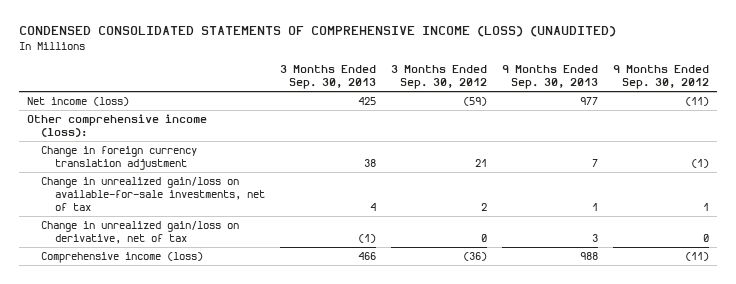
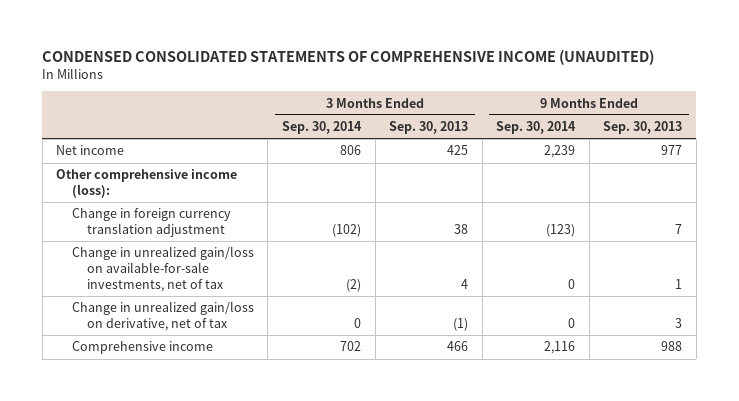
- CONDENSED CONSOLIDATED STATEMENTS OF COMPREHENSIVE INCOME (LOSS) (UNAUDITED)
+ CONDENSED CONSOLIDATED STATEMENTS OF COMPREHENSIVE INCOME (UNAUDITED)
- | 3 Months Ended Sep. 30, 2013 | 3 Months Ended Sep. 30, 2012 | 9 Months Ended Sep. 30, 2013 | 9 Months Ended Sep. 30, 2012
+ | 3 Months Ended Sep. 30, 2014 | 3 Months Ended Sep. 30, 2013 | 9 Months Ended Sep. 30, 2014 | 9 Months Ended Sep. 30, 2013
- Net income (loss) | 425 | (59) | 977 | (11)
+ Net income | 806 | 425 | 2,239 | 977
- Comprehensive income (loss) | 466 | (36) | 988 | (11)
+ Comprehensive income | 702 | 466 | 2,116 | 988

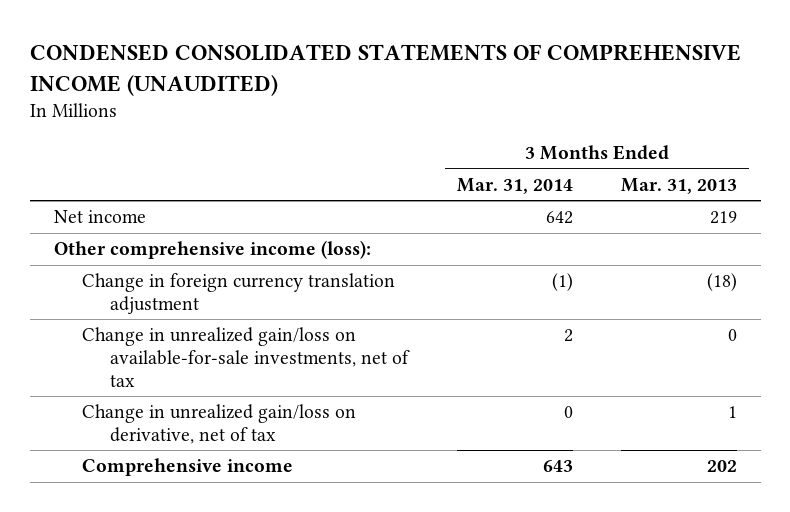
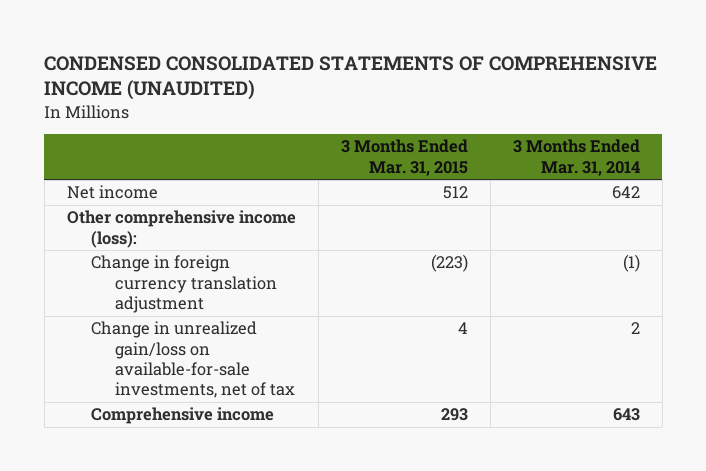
- | 3 Months Ended Mar. 31, 2014 | 3 Months Ended Mar. 31, 2013
+ | 3 Months Ended Mar. 31, 2015 | 3 Months Ended Mar. 31, 2014
- Change in unrealized gain/loss on derivative, net of tax | 0 | 1

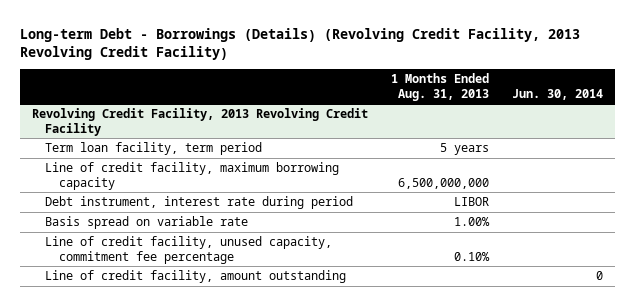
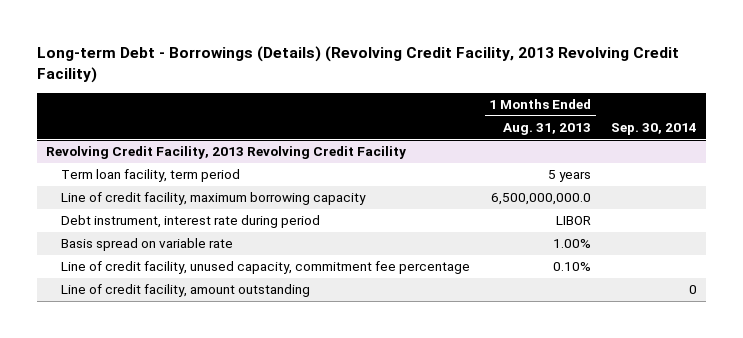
- | 1 Months Ended Aug. 31, 2013 | Jun. 30, 2014
+ | 1 Months Ended Aug. 31, 2013 | Sep. 30, 2014
@ Revolving Credit Facility, 2013 Revolving Credit Facility
- Line of credit facility, maximum borrowing capacity | 6,500,000,000 |
+ Line of credit facility, maximum borrowing capacity | 6,500,000,000.0 |

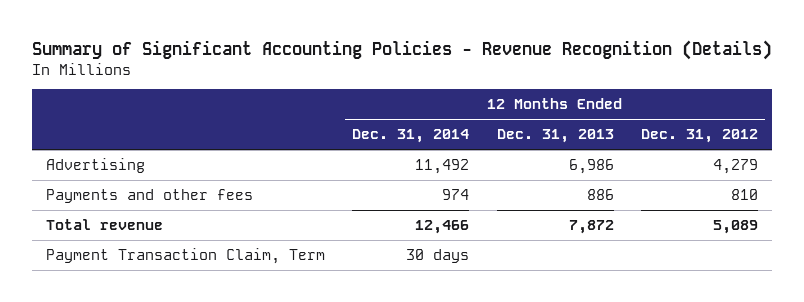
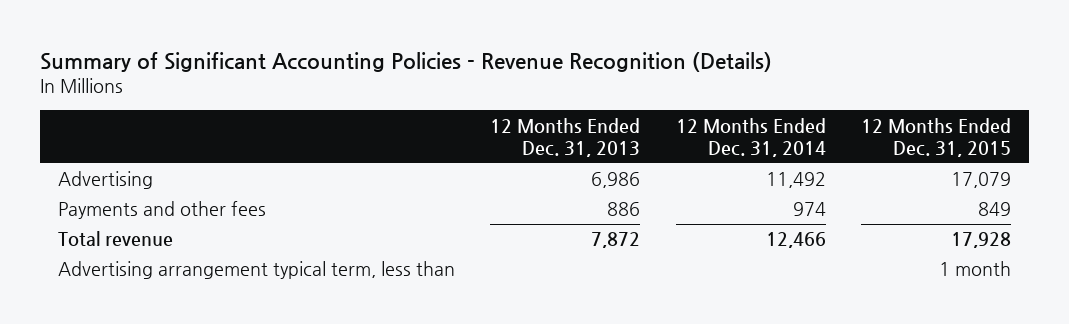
- | 12 Months Ended Dec. 31, 2014 | 12 Months Ended Dec. 31, 2013 | 12 Months Ended Dec. 31, 2012
+ | 12 Months Ended Dec. 31, 2013 | 12 Months Ended Dec. 31, 2014 | 12 Months Ended Dec. 31, 2015
- Payment Transaction Claim, Term | 30 days | |
+ Advertising arrangement typical term, less than | | | 1 month

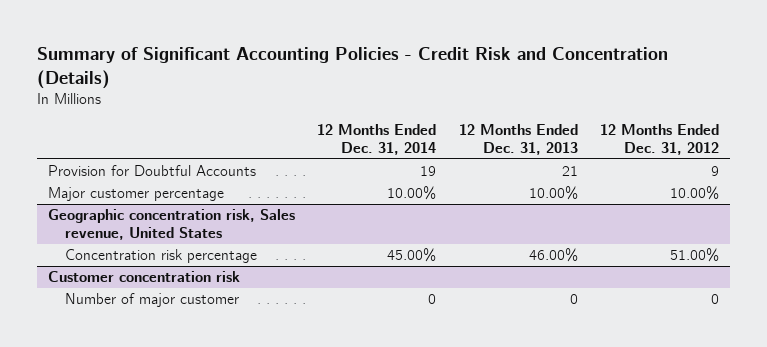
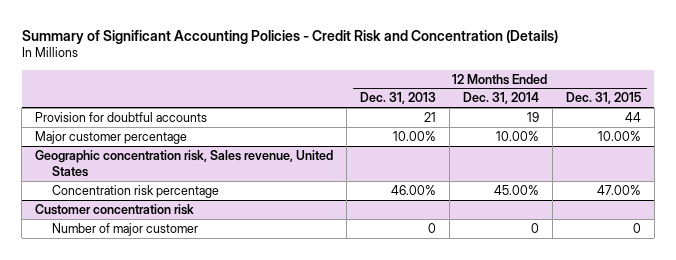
- | 12 Months Ended Dec. 31, 2014 | 12 Months Ended Dec. 31, 2013 | 12 Months Ended Dec. 31, 2012
+ | 12 Months Ended Dec. 31, 2013 | 12 Months Ended Dec. 31, 2014 | 12 Months Ended Dec. 31, 2015
- Provision for Doubtful Accounts | 19 | 21 | 9
+ Provision for doubtful accounts | 21 | 19 | 44

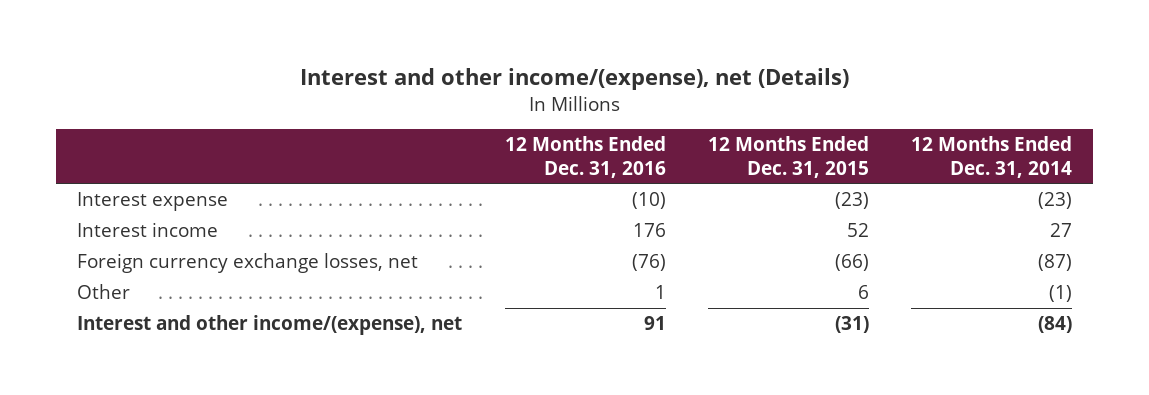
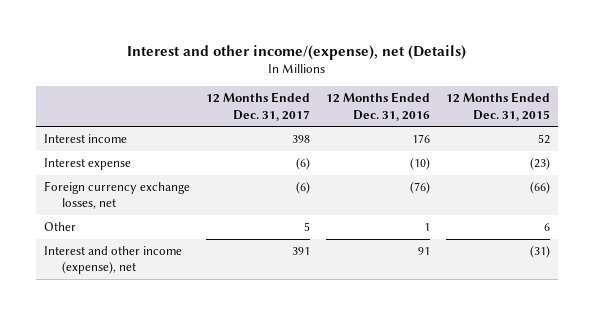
- | 12 Months Ended Dec. 31, 2016 | 12 Months Ended Dec. 31, 2015 | 12 Months Ended Dec. 31, 2014
+ | 12 Months Ended Dec. 31, 2017 | 12 Months Ended Dec. 31, 2016 | 12 Months Ended Dec. 31, 2015
moved down: Interest expense | (6) | (10) | (23)
- Interest and other income/(expense), net | 91 | (31) | (84)
+ Interest and other income (expense), net | 391 | 91 | (31)

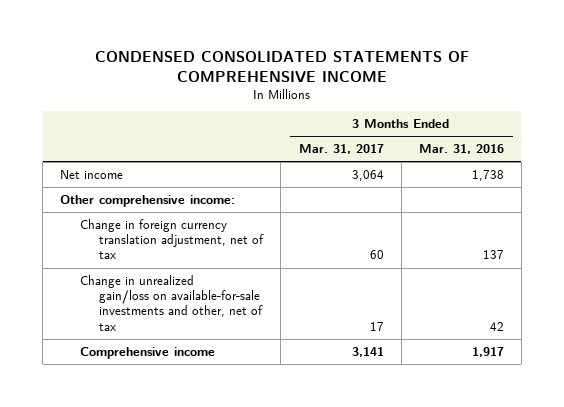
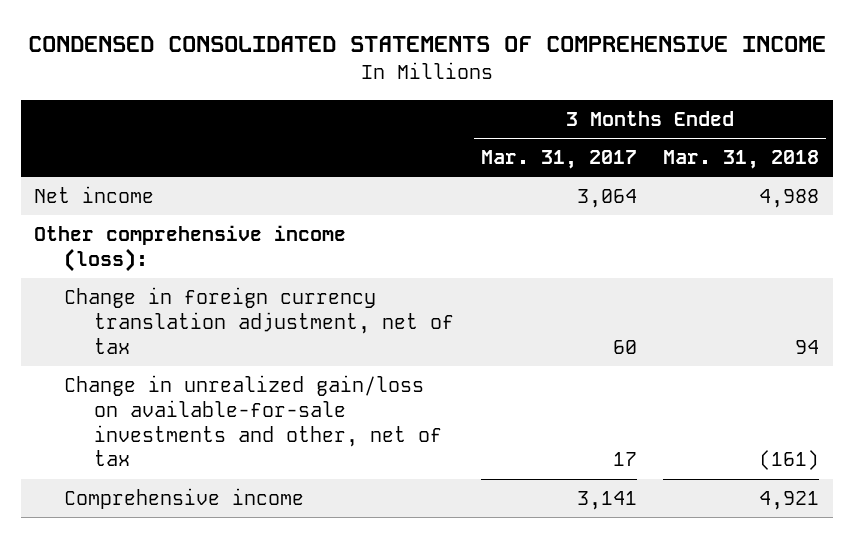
- | 3 Months Ended Mar. 31, 2017 | 3 Months Ended Mar. 31, 2016
+ | 3 Months Ended Mar. 31, 2017 | 3 Months Ended Mar. 31, 2018
- Other comprehensive income:
+ Other comprehensive income (loss):

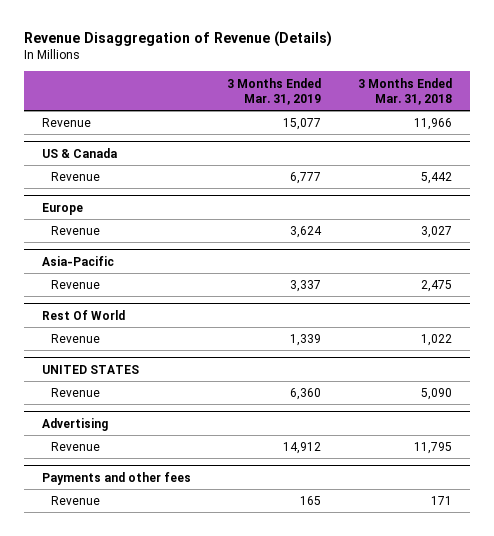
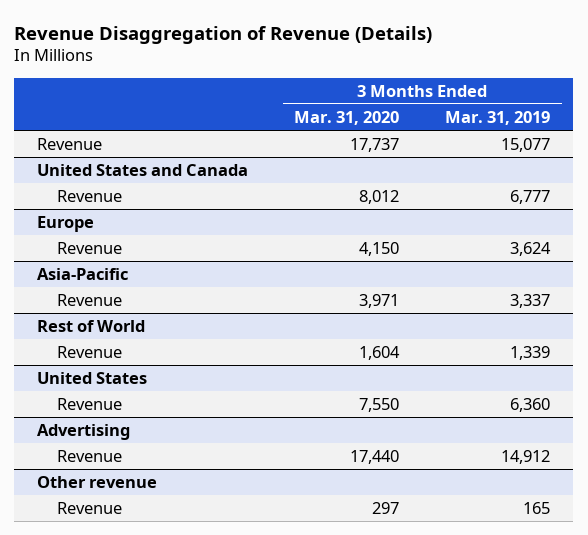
- | 3 Months Ended Mar. 31, 2019 | 3 Months Ended Mar. 31, 2018
+ | 3 Months Ended Mar. 31, 2020 | 3 Months Ended Mar. 31, 2019
- US & Canada
+ United States and Canada
- Rest Of World
+ Rest of World
- UNITED STATES
+ United States
- Payments and other fees
+ Other revenue

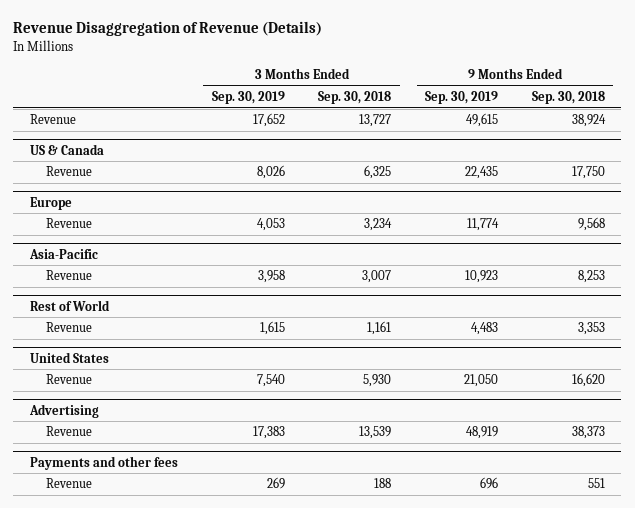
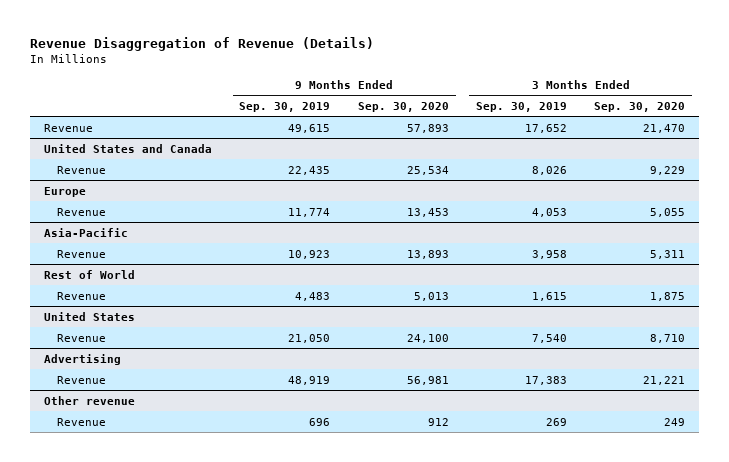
- | 3 Months Ended Sep. 30, 2019 | 3 Months Ended Sep. 30, 2018 | 9 Months Ended Sep. 30, 2019 | 9 Months Ended Sep. 30, 2018
+ | 9 Months Ended Sep. 30, 2019 | 9 Months Ended Sep. 30, 2020 | 3 Months Ended Sep. 30, 2019 | 3 Months Ended Sep. 30, 2020
- US & Canada
+ United States and Canada
- Payments and other fees
+ Other revenue

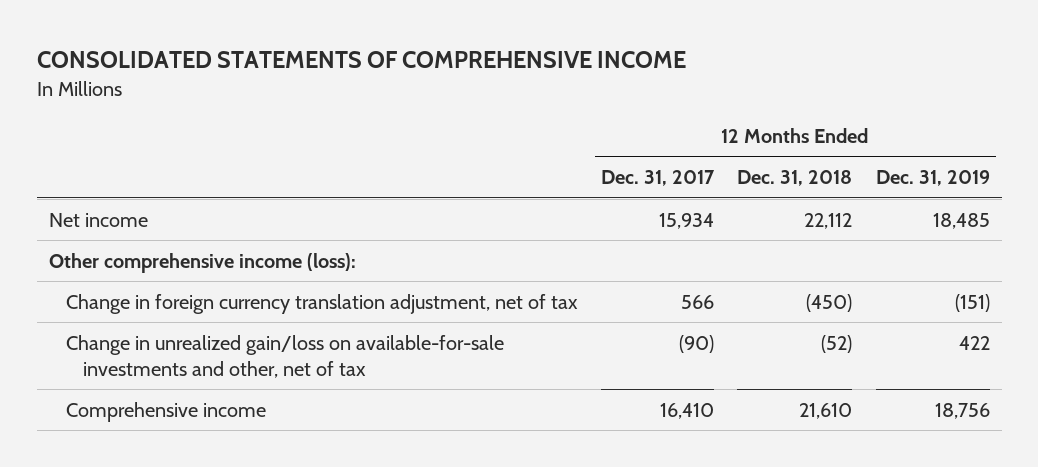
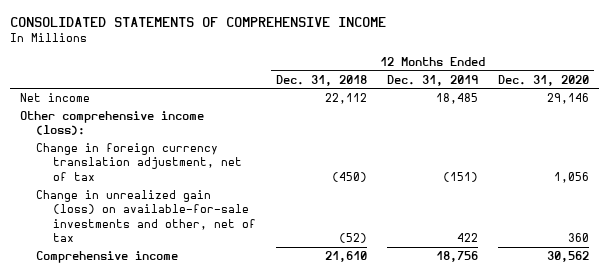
- | 12 Months Ended Dec. 31, 2017 | 12 Months Ended Dec. 31, 2018 | 12 Months Ended Dec. 31, 2019
+ | 12 Months Ended Dec. 31, 2018 | 12 Months Ended Dec. 31, 2019 | 12 Months Ended Dec. 31, 2020
- Change in unrealized gain/loss on available-for-sale investments and other, net of tax | (90) | (52) | 422
+ Change in unrealized gain (loss) on available-for-sale investments and other, net of tax | (52) | 422 | 360

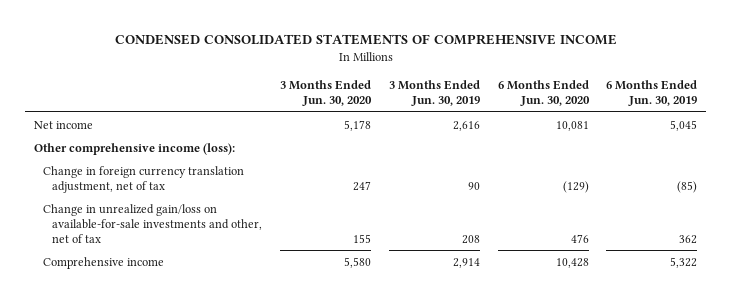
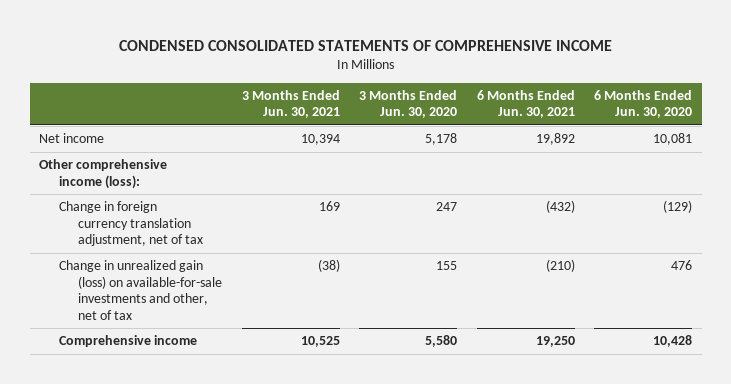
- | 3 Months Ended Jun. 30, 2020 | 3 Months Ended Jun. 30, 2019 | 6 Months Ended Jun. 30, 2020 | 6 Months Ended Jun. 30, 2019
+ | 3 Months Ended Jun. 30, 2021 | 3 Months Ended Jun. 30, 2020 | 6 Months Ended Jun. 30, 2021 | 6 Months Ended Jun. 30, 2020
- Change in unrealized gain/loss on available-for-sale investments and other, net of tax | 155 | 208 | 476 | 362
+ Change in unrealized gain (loss) on available-for-sale investments and other, net of tax | (38) | 155 | (210) | 476

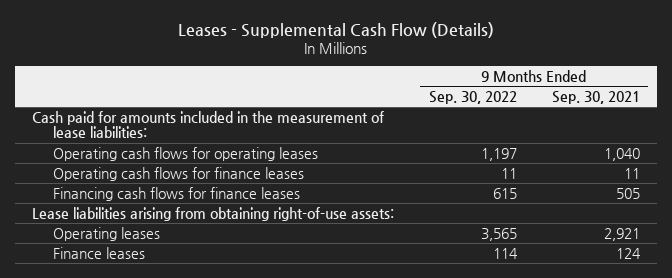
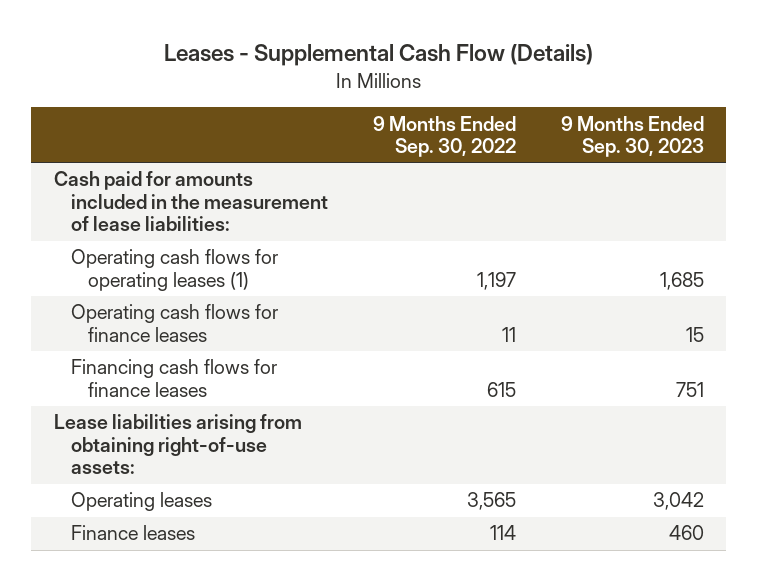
- | 9 Months Ended Sep. 30, 2022 | 9 Months Ended Sep. 30, 2021
+ | 9 Months Ended Sep. 30, 2022 | 9 Months Ended Sep. 30, 2023
- Operating cash flows for operating leases | 1,197 | 1,040
+ Operating cash flows for operating leases (1) | 1,197 | 1,685

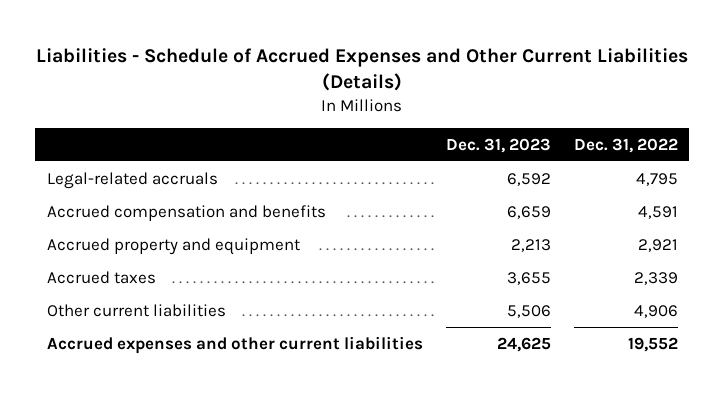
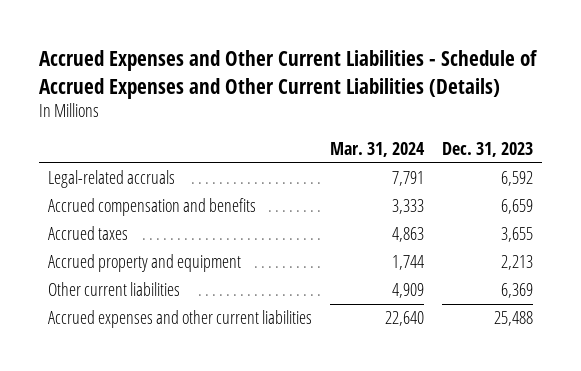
- Liabilities - Schedule of Accrued Expenses and Other Current Liabilities (Details)
+ Accrued Expenses and Other Current Liabilities - Schedule of Accrued Expenses and Other Current Liabilities (Details)
- | Dec. 31, 2023 | Dec. 31, 2022
+ | Mar. 31, 2024 | Dec. 31, 2023
- Other current liabilities | 5,506 | 4,906
- Accrued expenses and other current liabilities | 24,625 | 19,552
moved down: Accrued property and equipment | 1,744 | 2,213
+ Other current liabilities | 4,909 | 6,369
+ Accrued expenses and other current liabilities | 22,640 | 25,488

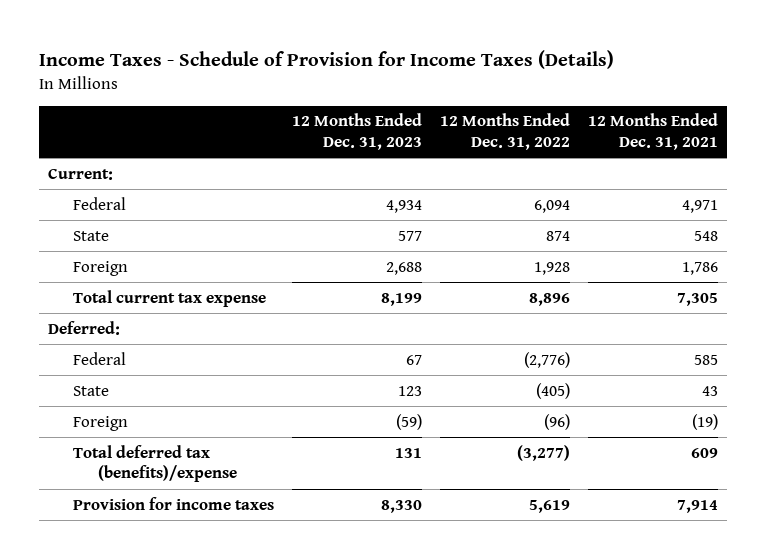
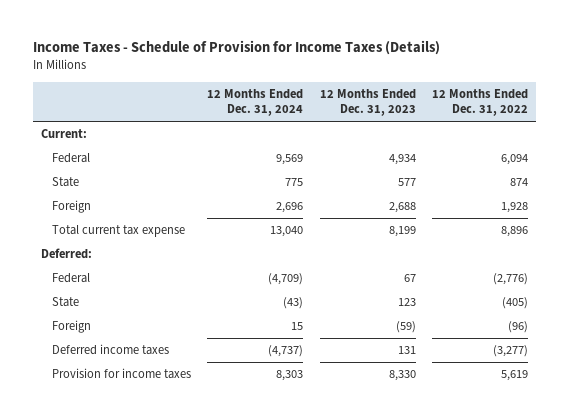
- | 12 Months Ended Dec. 31, 2023 | 12 Months Ended Dec. 31, 2022 | 12 Months Ended Dec. 31, 2021
+ | 12 Months Ended Dec. 31, 2024 | 12 Months Ended Dec. 31, 2023 | 12 Months Ended Dec. 31, 2022
- Total deferred tax (benefits)/expense | 131 | (3,277) | 609
+ Deferred income taxes | (4,737) | 131 | (3,277)

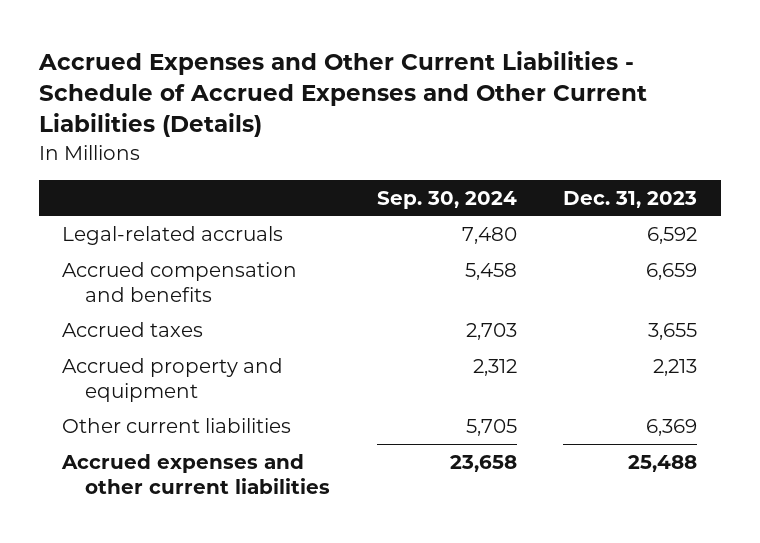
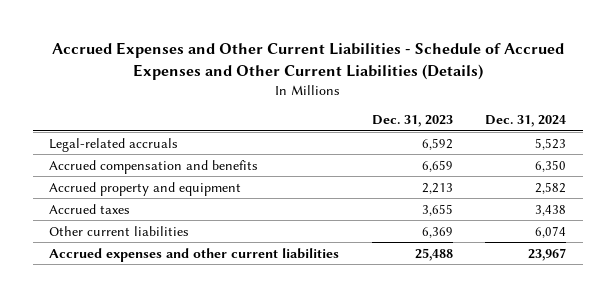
- | Sep. 30, 2024 | Dec. 31, 2023
+ | Dec. 31, 2023 | Dec. 31, 2024
moved down: Accrued taxes | 3,655 | 3,438

